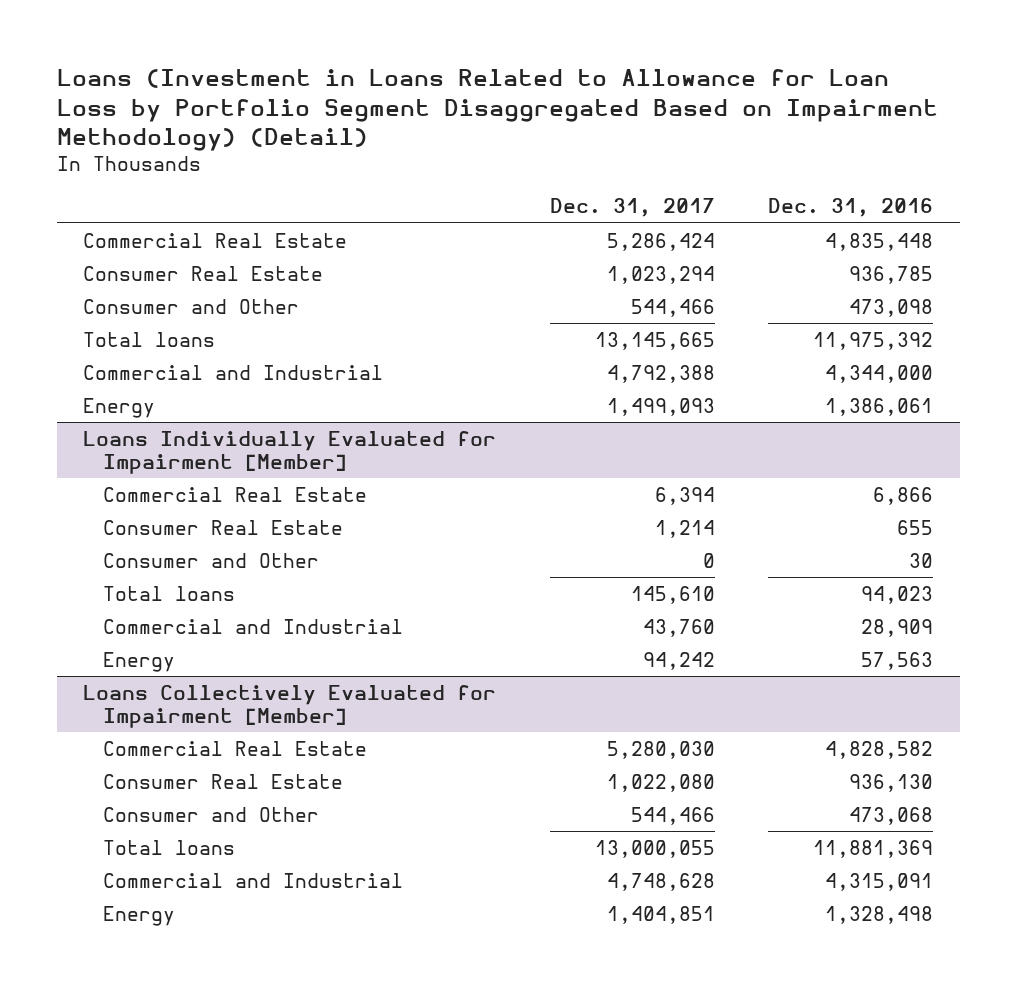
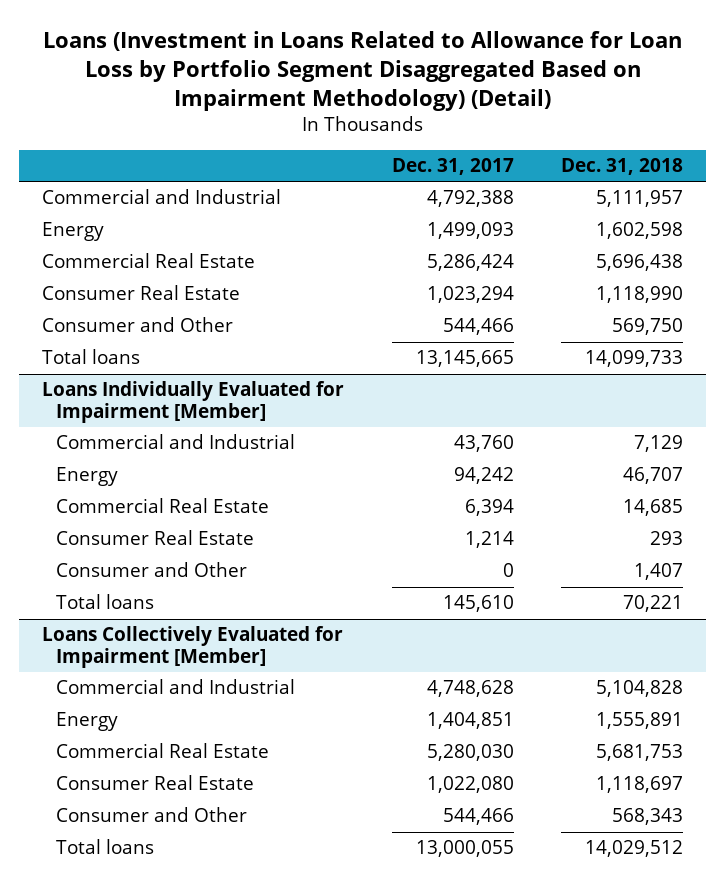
- | Dec. 31, 2017 | Dec. 31, 2016
+ | Dec. 31, 2017 | Dec. 31, 2018
moved up: Commercial and Industrial | 4,792,388 | 5,111,957
moved up: Energy | 1,499,093 | 1,602,598
@ Loans Individually Evaluated for Impairment [Member]
moved up: Commercial and Industrial | 43,760 | 7,129
moved up: Energy | 94,242 | 46,707
@ Loans Collectively Evaluated for Impairment [Member]
moved up: Commercial and Industrial | 4,748,628 | 5,104,828
moved up: Energy | 1,404,851 | 1,555,891

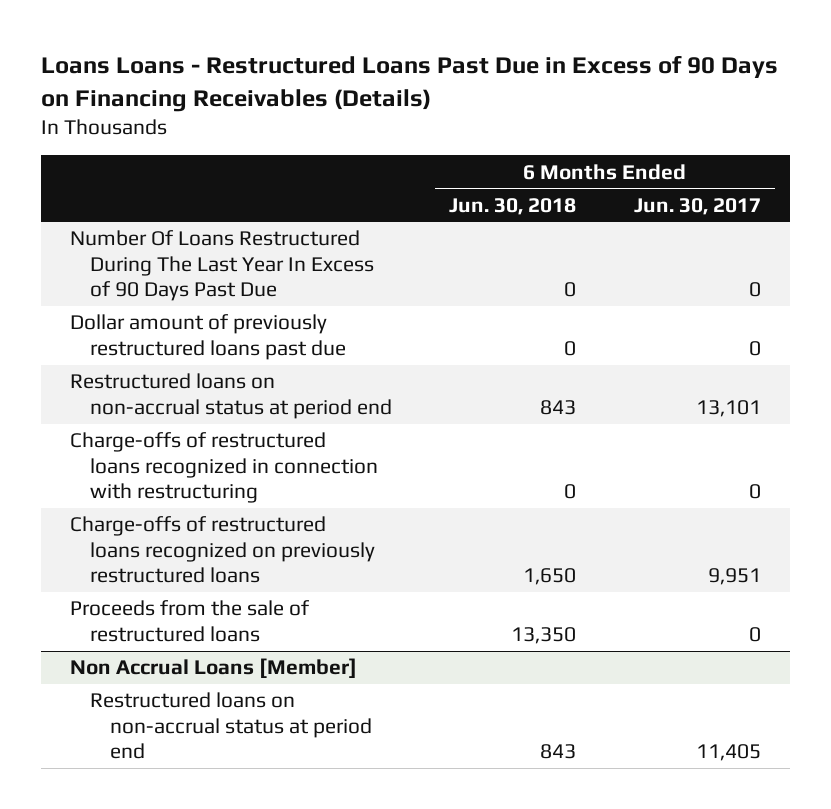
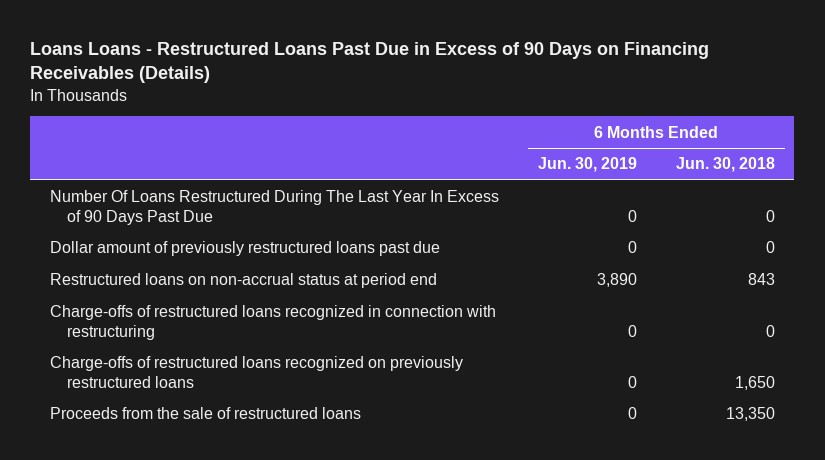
- | 6 Months Ended Jun. 30, 2018 | 6 Months Ended Jun. 30, 2017
+ | 6 Months Ended Jun. 30, 2019 | 6 Months Ended Jun. 30, 2018
- Non Accrual Loans [Member]
- Restructured loans on non-accrual status at period end | 843 | 11,405

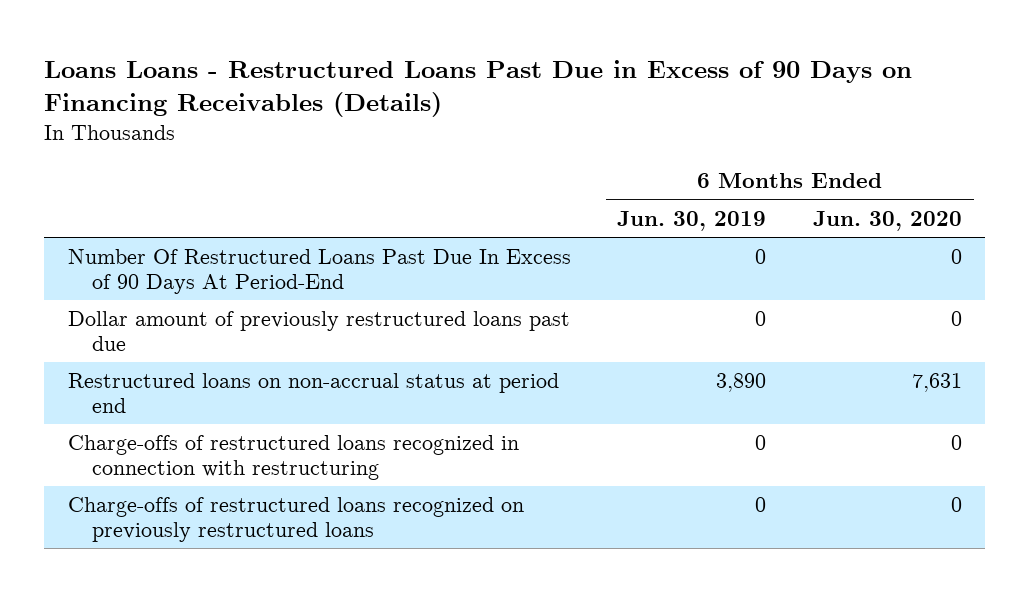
- | 6 Months Ended Jun. 30, 2019 | 6 Months Ended Jun. 30, 2018
+ | 6 Months Ended Jun. 30, 2019 | 6 Months Ended Jun. 30, 2020
- Number Of Loans Restructured During The Last Year In Excess of 90 Days Past Due | 0 | 0
+ Number Of Restructured Loans Past Due In Excess of 90 Days At Period-End | 0 | 0
- Proceeds from the sale of restructured loans | 0 | 13,350

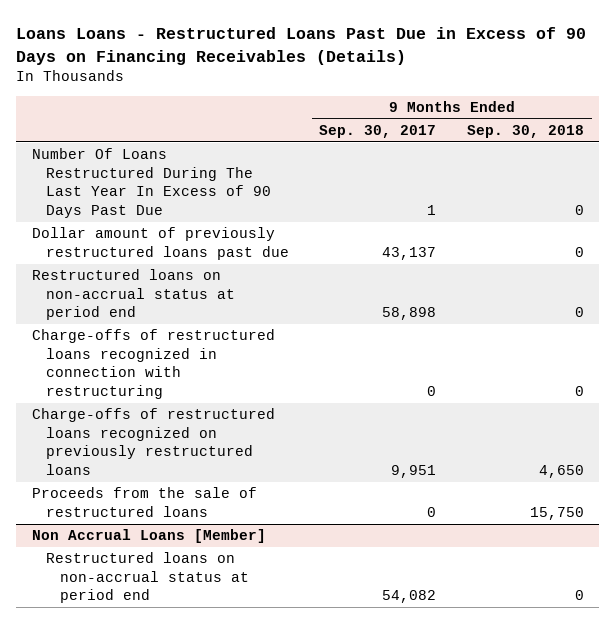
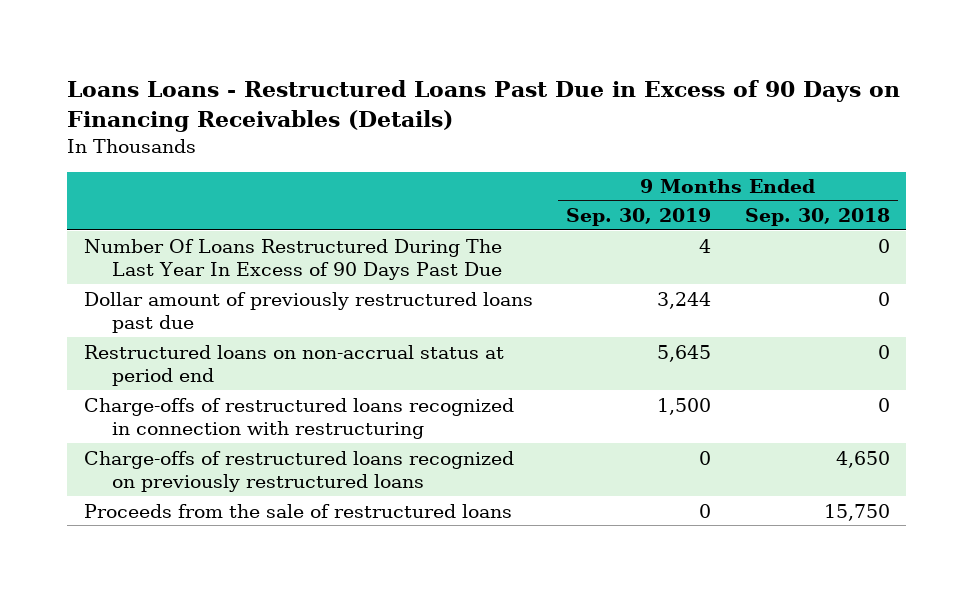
- | 9 Months Ended Sep. 30, 2017 | 9 Months Ended Sep. 30, 2018
+ | 9 Months Ended Sep. 30, 2019 | 9 Months Ended Sep. 30, 2018
- Non Accrual Loans [Member]
- Restructured loans on non-accrual status at period end | 54,082 | 0

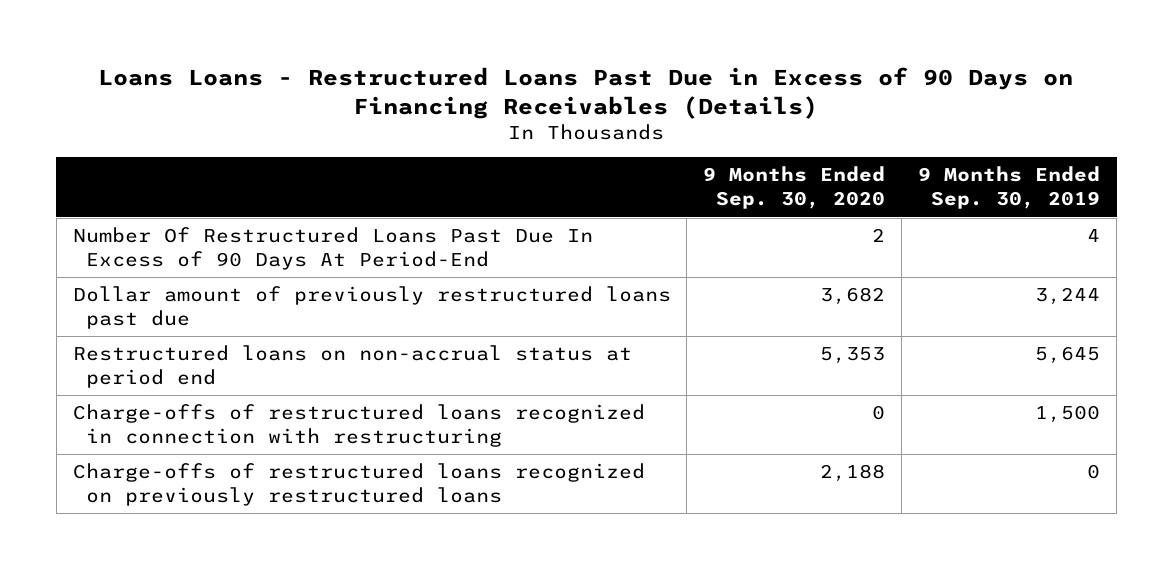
- | 9 Months Ended Sep. 30, 2019 | 9 Months Ended Sep. 30, 2018
+ | 9 Months Ended Sep. 30, 2020 | 9 Months Ended Sep. 30, 2019
- Number Of Loans Restructured During The Last Year In Excess of 90 Days Past Due | 4 | 0
+ Number Of Restructured Loans Past Due In Excess of 90 Days At Period-End | 2 | 4
- Proceeds from the sale of restructured loans | 0 | 15,750

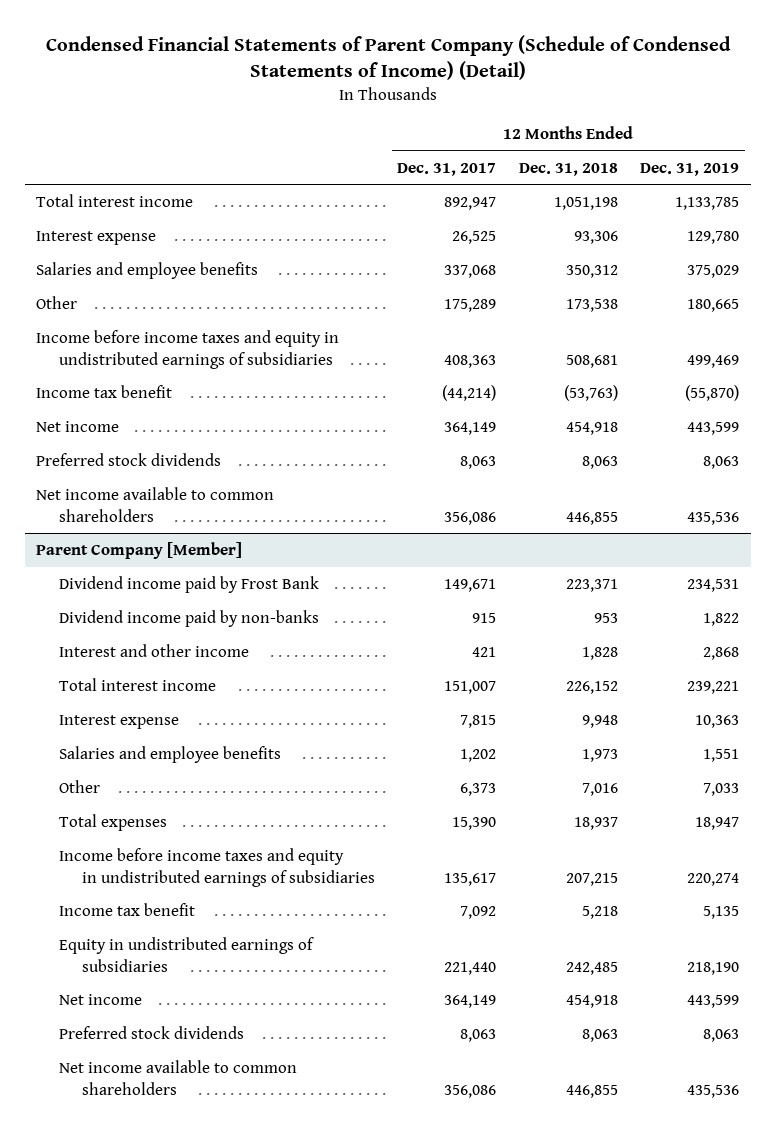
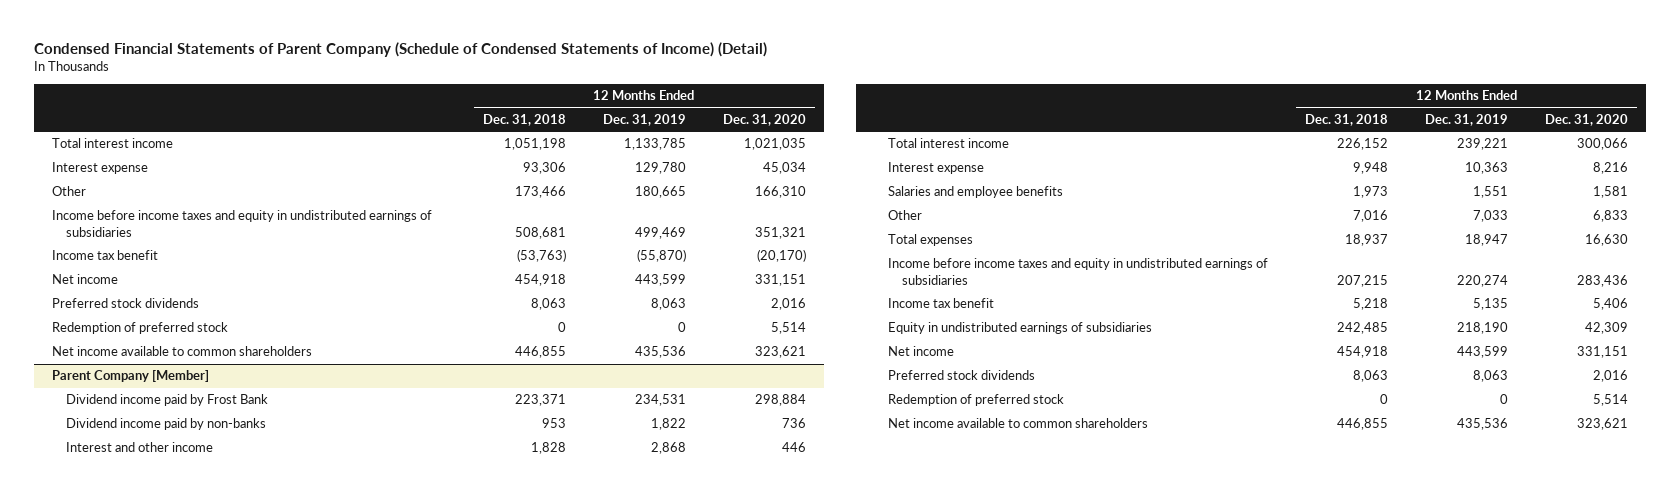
- | 12 Months Ended Dec. 31, 2017 | 12 Months Ended Dec. 31, 2018 | 12 Months Ended Dec. 31, 2019
+ | 12 Months Ended Dec. 31, 2018 | 12 Months Ended Dec. 31, 2019 | 12 Months Ended Dec. 31, 2020
- Salaries and employee benefits | 337,068 | 350,312 | 375,029
- Other | 175,289 | 173,538 | 180,665
+ Other | 173,466 | 180,665 | 166,310
+ Redemption of preferred stock | 0 | 0 | 5,514
@ Parent Company [Member]
+ Redemption of preferred stock | 0 | 0 | 5,514

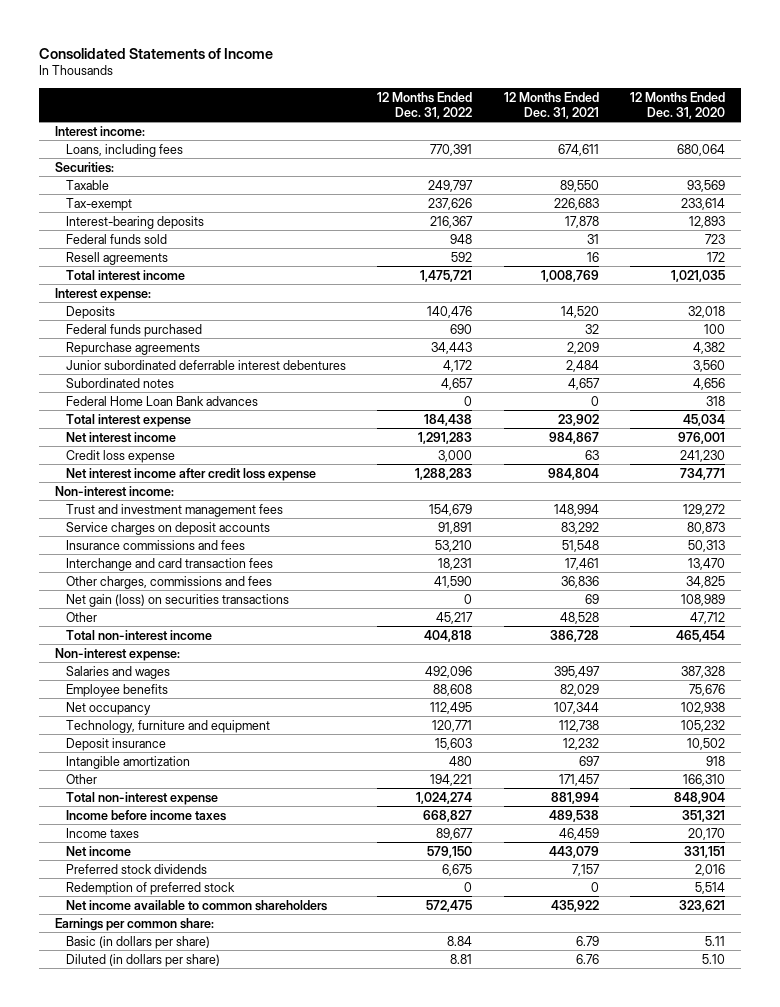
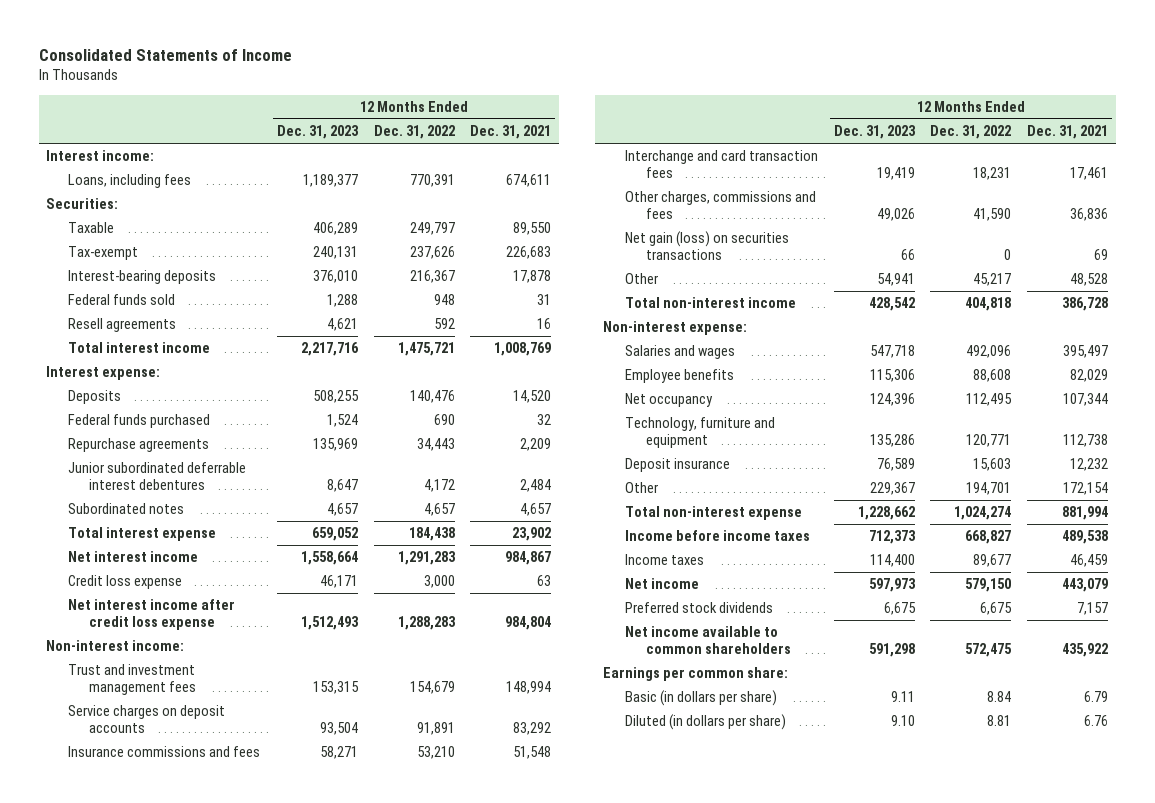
- | 12 Months Ended Dec. 31, 2022 | 12 Months Ended Dec. 31, 2021 | 12 Months Ended Dec. 31, 2020
+ | 12 Months Ended Dec. 31, 2023 | 12 Months Ended Dec. 31, 2022 | 12 Months Ended Dec. 31, 2021
- Federal Home Loan Bank advances | 0 | 0 | 318
- Intangible amortization | 480 | 697 | 918
- Other | 194,221 | 171,457 | 166,310
+ Other | 229,367 | 194,701 | 172,154
- Redemption of preferred stock | 0 | 0 | 5,514

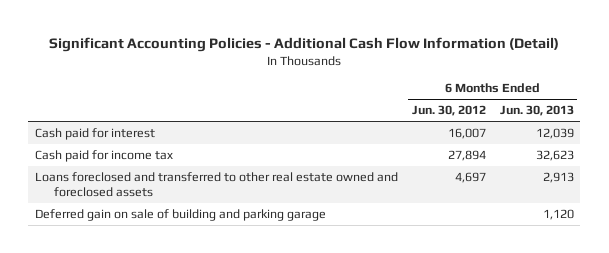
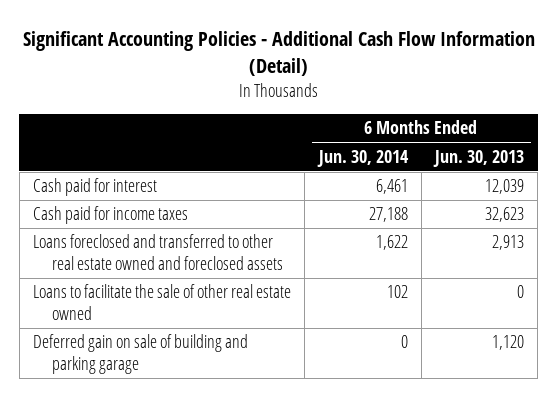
- | 6 Months Ended Jun. 30, 2012 | 6 Months Ended Jun. 30, 2013
+ | 6 Months Ended Jun. 30, 2014 | 6 Months Ended Jun. 30, 2013
- Cash paid for income tax | 27,894 | 32,623
+ Cash paid for income taxes | 27,188 | 32,623
+ Loans to facilitate the sale of other real estate owned | 102 | 0

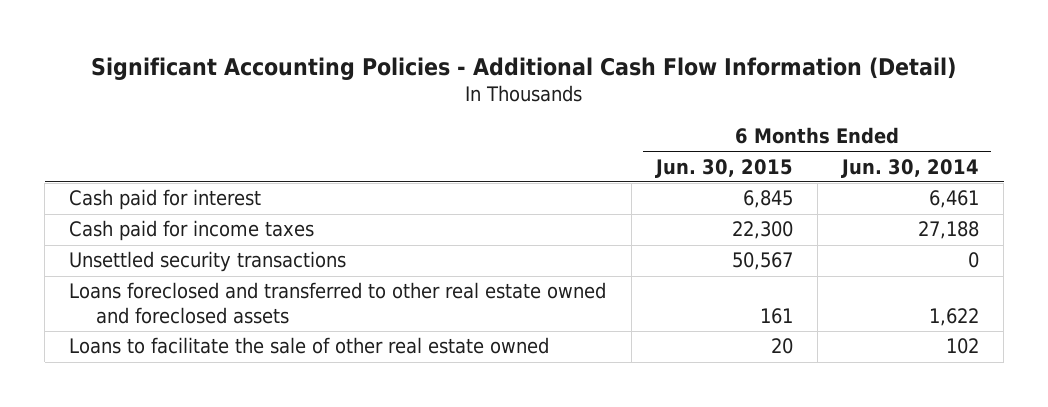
- | 6 Months Ended Jun. 30, 2014 | 6 Months Ended Jun. 30, 2013
+ | 6 Months Ended Jun. 30, 2015 | 6 Months Ended Jun. 30, 2014
+ Unsettled security transactions | 50,567 | 0
- Deferred gain on sale of building and parking garage | 0 | 1,120

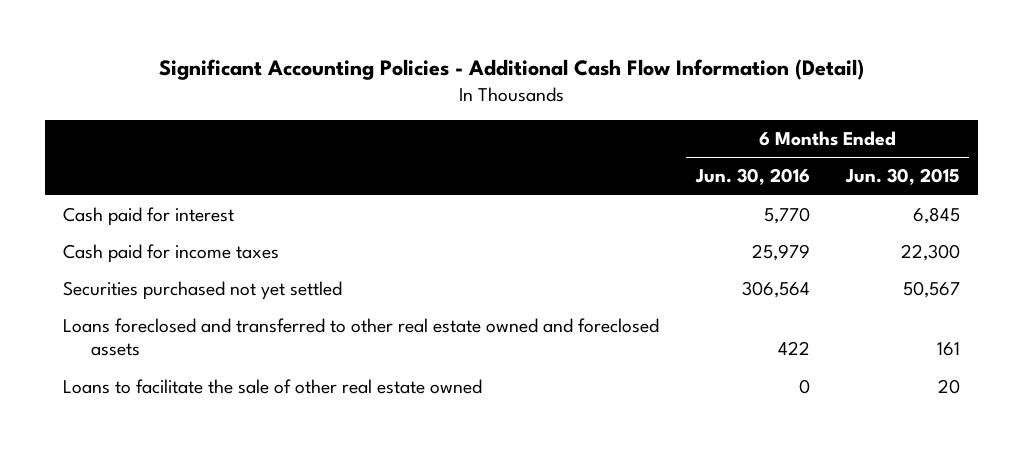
- | 6 Months Ended Jun. 30, 2015 | 6 Months Ended Jun. 30, 2014
+ | 6 Months Ended Jun. 30, 2016 | 6 Months Ended Jun. 30, 2015
- Unsettled security transactions | 50,567 | 0
+ Securities purchased not yet settled | 306,564 | 50,567

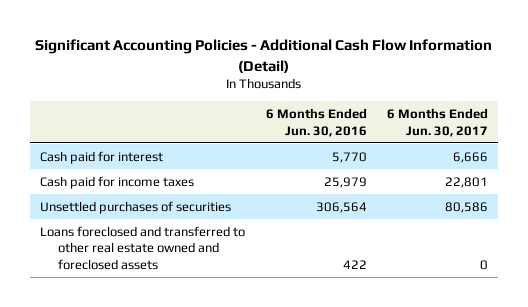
- | 6 Months Ended Jun. 30, 2016 | 6 Months Ended Jun. 30, 2015
+ | 6 Months Ended Jun. 30, 2016 | 6 Months Ended Jun. 30, 2017
- Securities purchased not yet settled | 306,564 | 50,567
+ Unsettled purchases of securities | 306,564 | 80,586
- Loans to facilitate the sale of other real estate owned | 0 | 20

